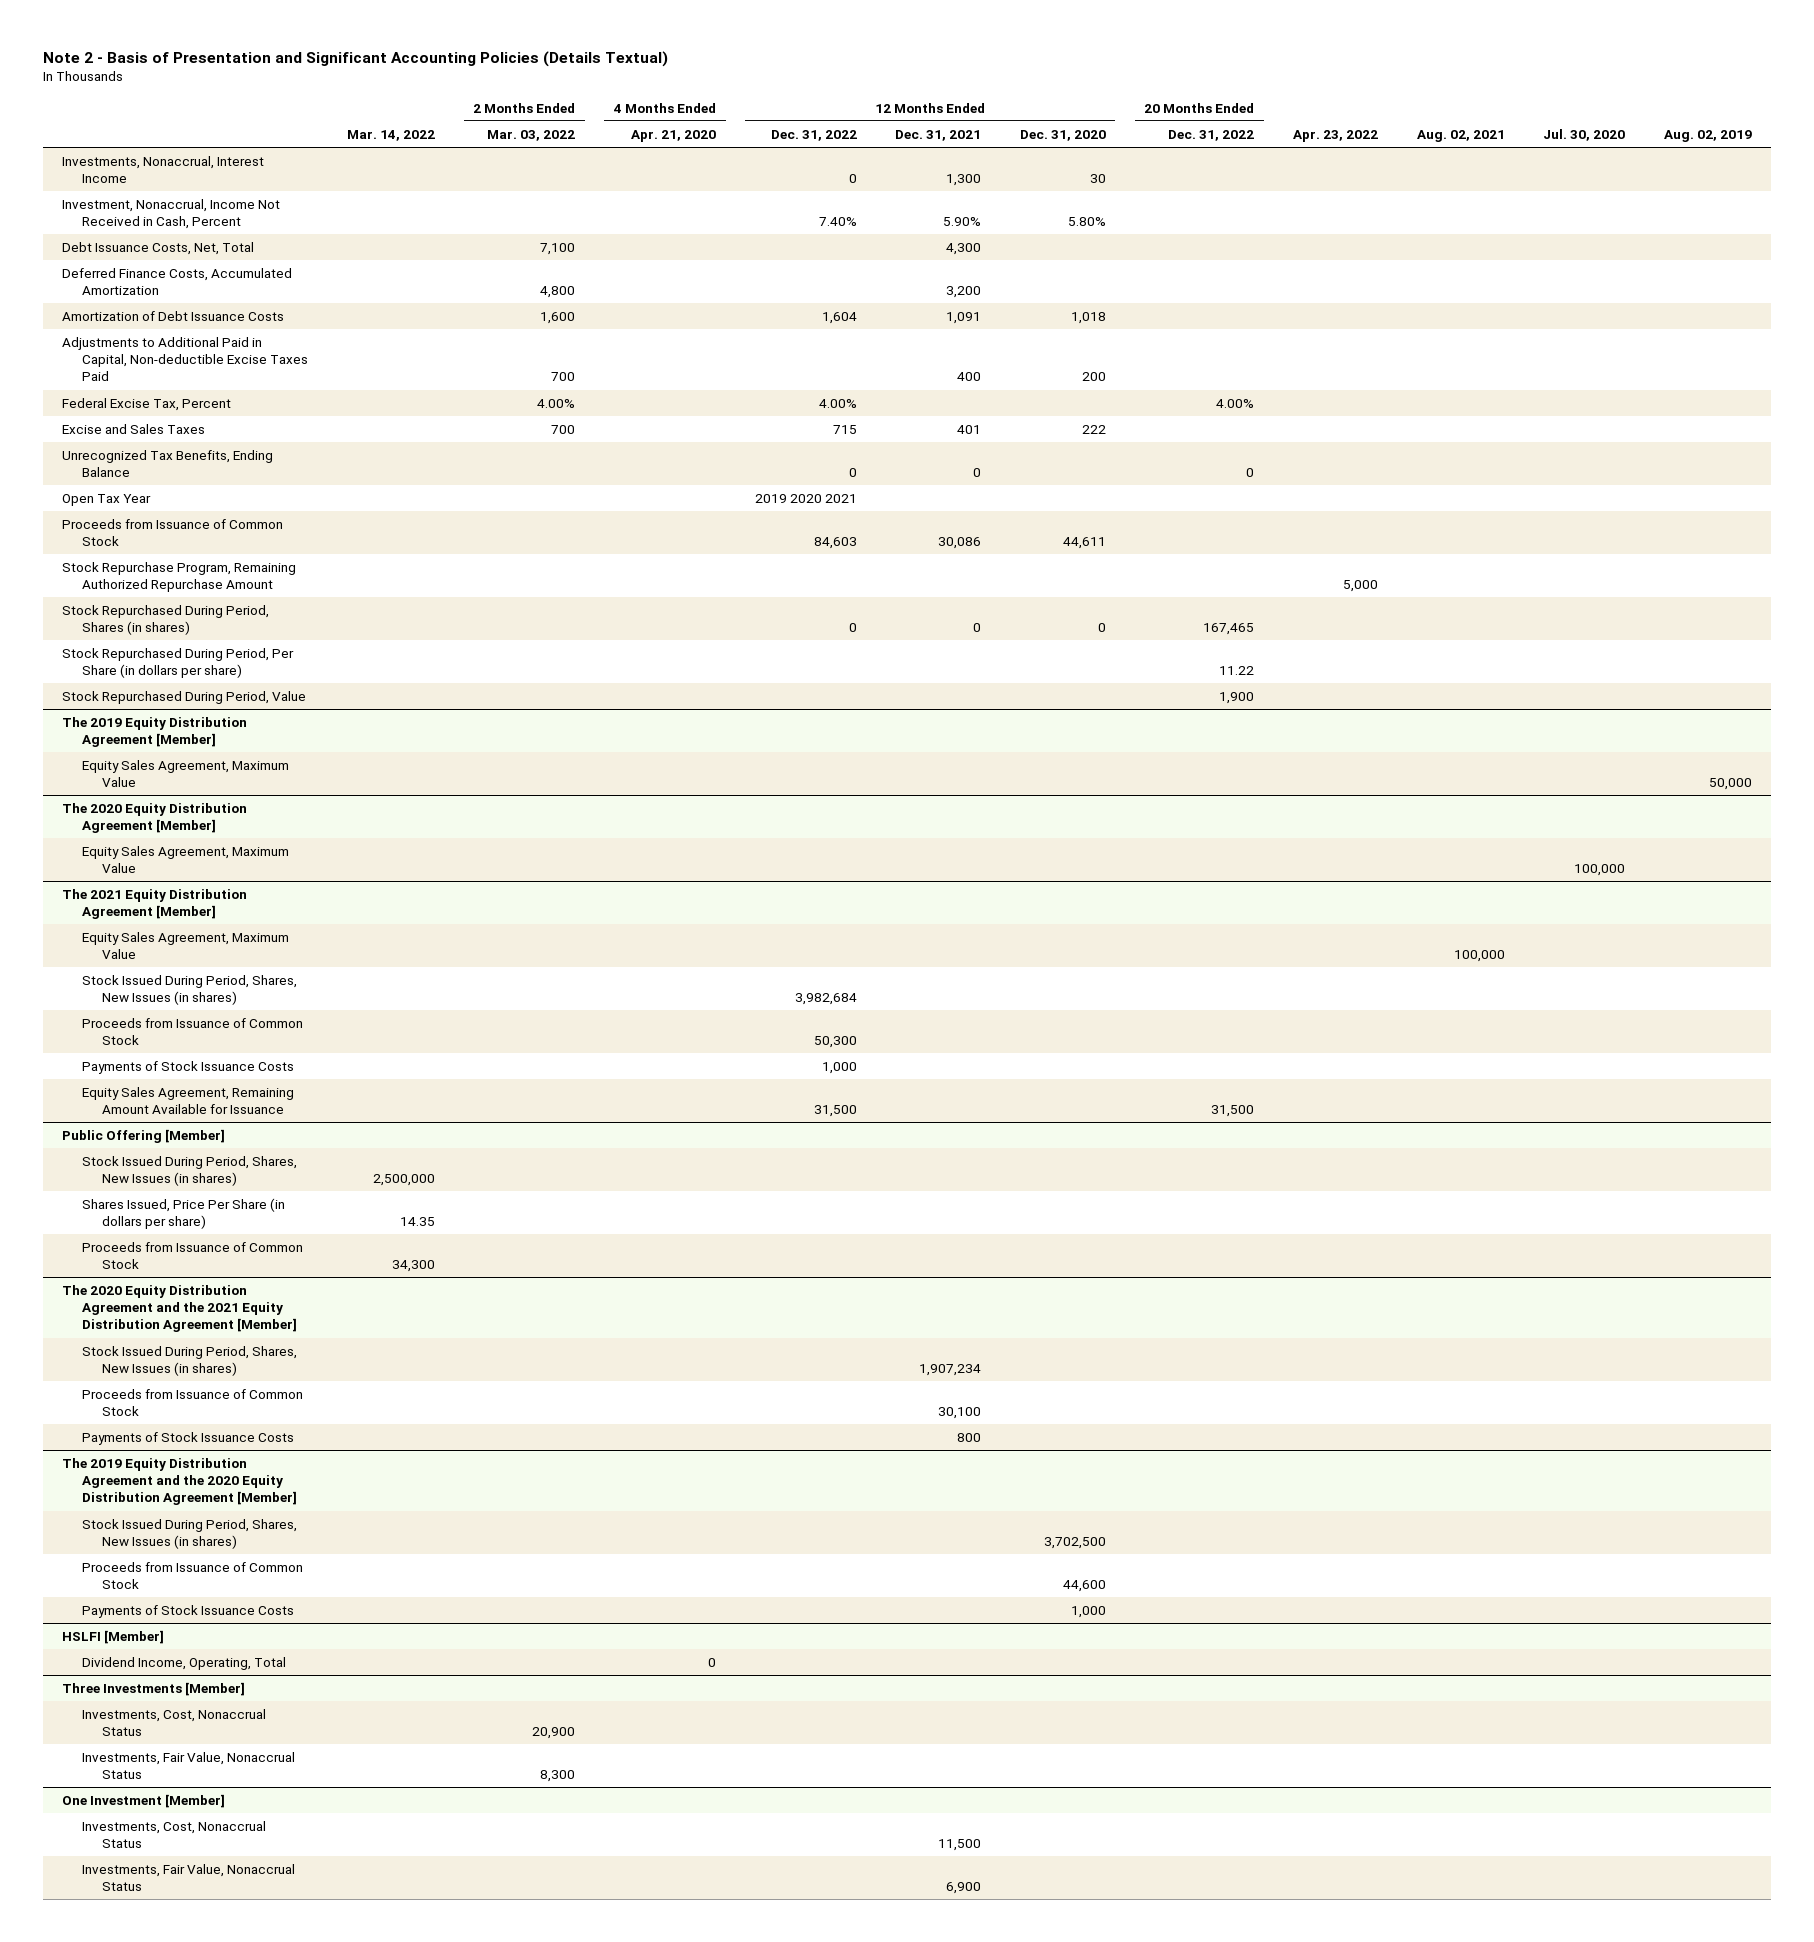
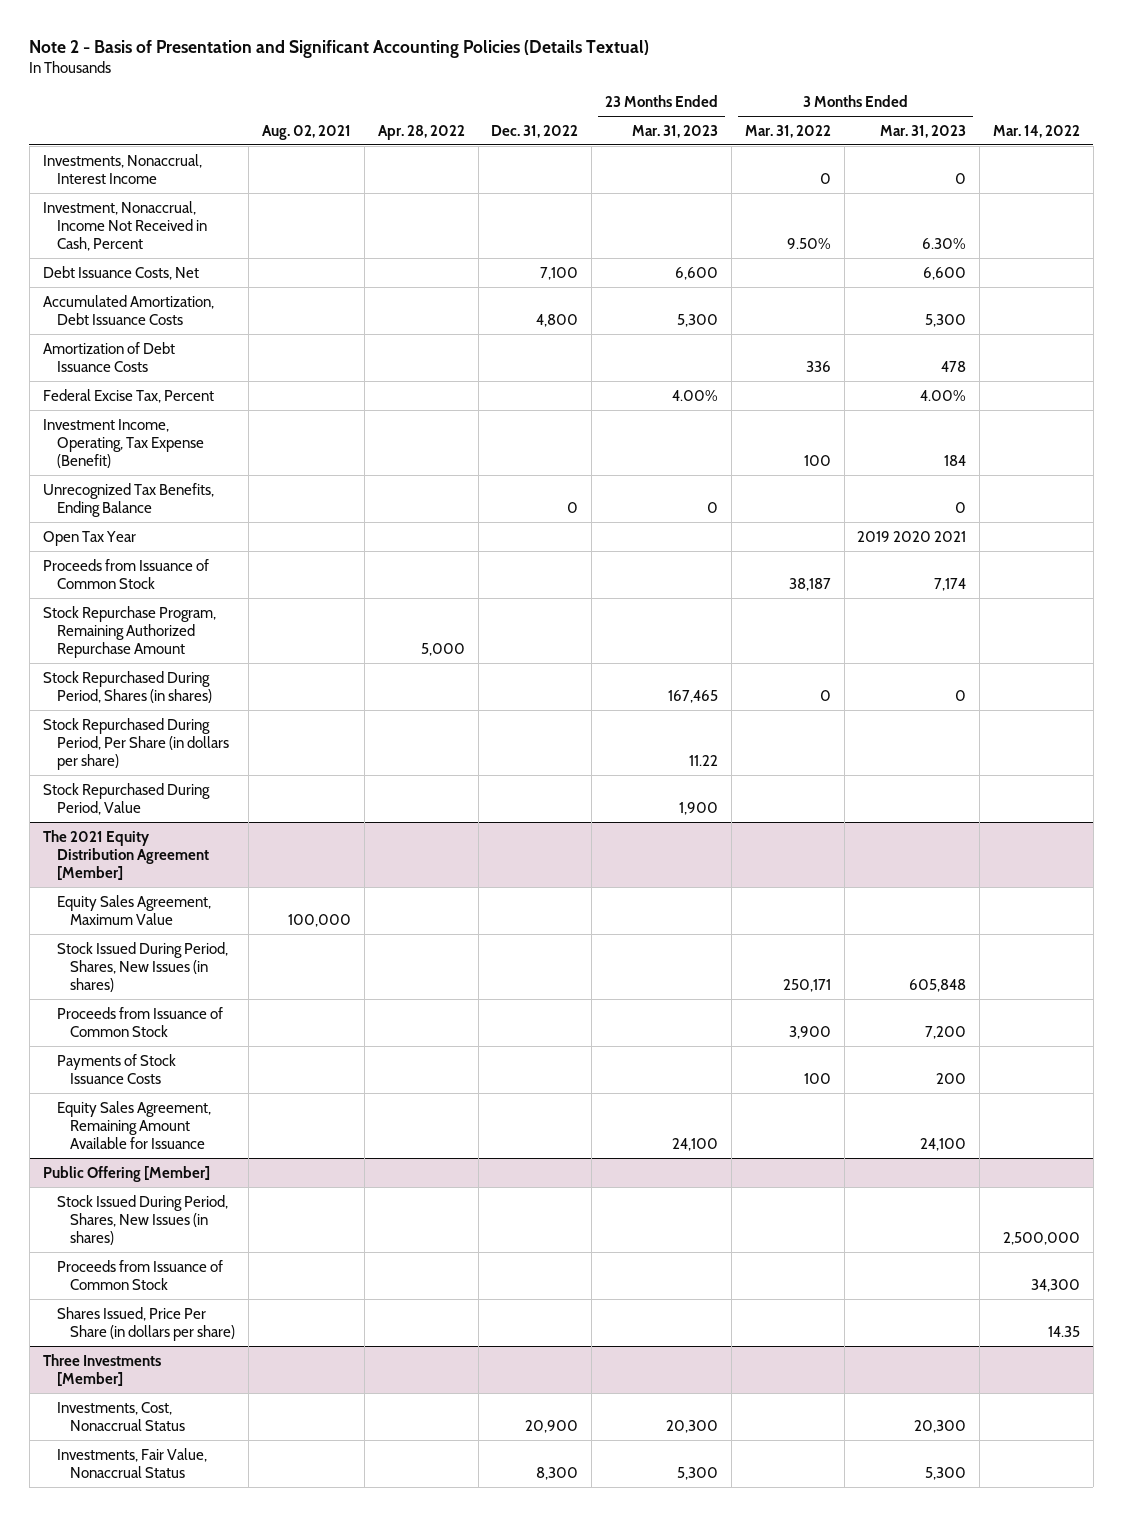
- | Mar. 14, 2022 | 2 Months Ended Mar. 03, 2022 | 4 Months Ended Apr. 21, 2020 | 12 Months Ended Dec. 31, 2022 | 12 Months Ended Dec. 31, 2021 | 12 Months Ended Dec. 31, 2020 | 20 Months Ended Dec. 31, 2022 | Apr. 23, 2022 | Aug. 02, 2021 | Jul. 30, 2020 | Aug. 02, 2019
+ | Aug. 02, 2021 | Apr. 28, 2022 | Dec. 31, 2022 | 23 Months Ended Mar. 31, 2023 | 3 Months Ended Mar. 31, 2022 | 3 Months Ended Mar. 31, 2023 | Mar. 14, 2022
- Debt Issuance Costs, Net, Total | | 7,100 | | | 4,300 | | | | | |
- Deferred Finance Costs, Accumulated Amortization | | 4,800 | | | 3,200 | | | | | |
+ Debt Issuance Costs, Net | | | 7,100 | 6,600 | | 6,600 |
+ Accumulated Amortization, Debt Issuance Costs | | | 4,800 | 5,300 | | 5,300 |
- Adjustments to Additional Paid in Capital, Non-deductible Excise Taxes Paid | | 700 | | | 400 | 200 | | | | |
- Excise and Sales Taxes | | 700 | | 715 | 401 | 222 | | | | |
+ Investment Income, Operating, Tax Expense (Benefit) | | | | | 100 | 184 |
- The 2019 Equity Distribution Agreement [Member]
- Equity Sales Agreement, Maximum Value | | | | | | | | | | | 50,000
- The 2020 Equity Distribution Agreement [Member]
- Equity Sales Agreement, Maximum Value | | | | | | | | | | 100,000 |
- The 2020 Equity Distribution Agreement and the 2021 Equity Distribution Agreement [Member]
- Stock Issued During Period, Shares, New Issues (in shares) | | | | | 1,907,234 | | | | | |
- Proceeds from Issuance of Common Stock | | | | | 30,100 | | | | | |
- Payments of Stock Issuance Costs | | | | | 800 | | | | | |
- The 2019 Equity Distribution Agreement and the 2020 Equity Distribution Agreement [Member]
- Stock Issued During Period, Shares, New Issues (in shares) | | | | | | 3,702,500 | | | | |
- Proceeds from Issuance of Common Stock | | | | | | 44,600 | | | | |
- Payments of Stock Issuance Costs | | | | | | 1,000 | | | | |
- HSLFI [Member]
- Dividend Income, Operating, Total | | | 0 | | | | | | | |
@ Public Offering [Member]
moved down: Shares Issued, Price Per Share (in dollars per share) | | | | | | | 14.35
- One Investment [Member]
- Investments, Cost, Nonaccrual Status | | | | | 11,500 | | | | | |
- Investments, Fair Value, Nonaccrual Status | | | | | 6,900 | | | | | |

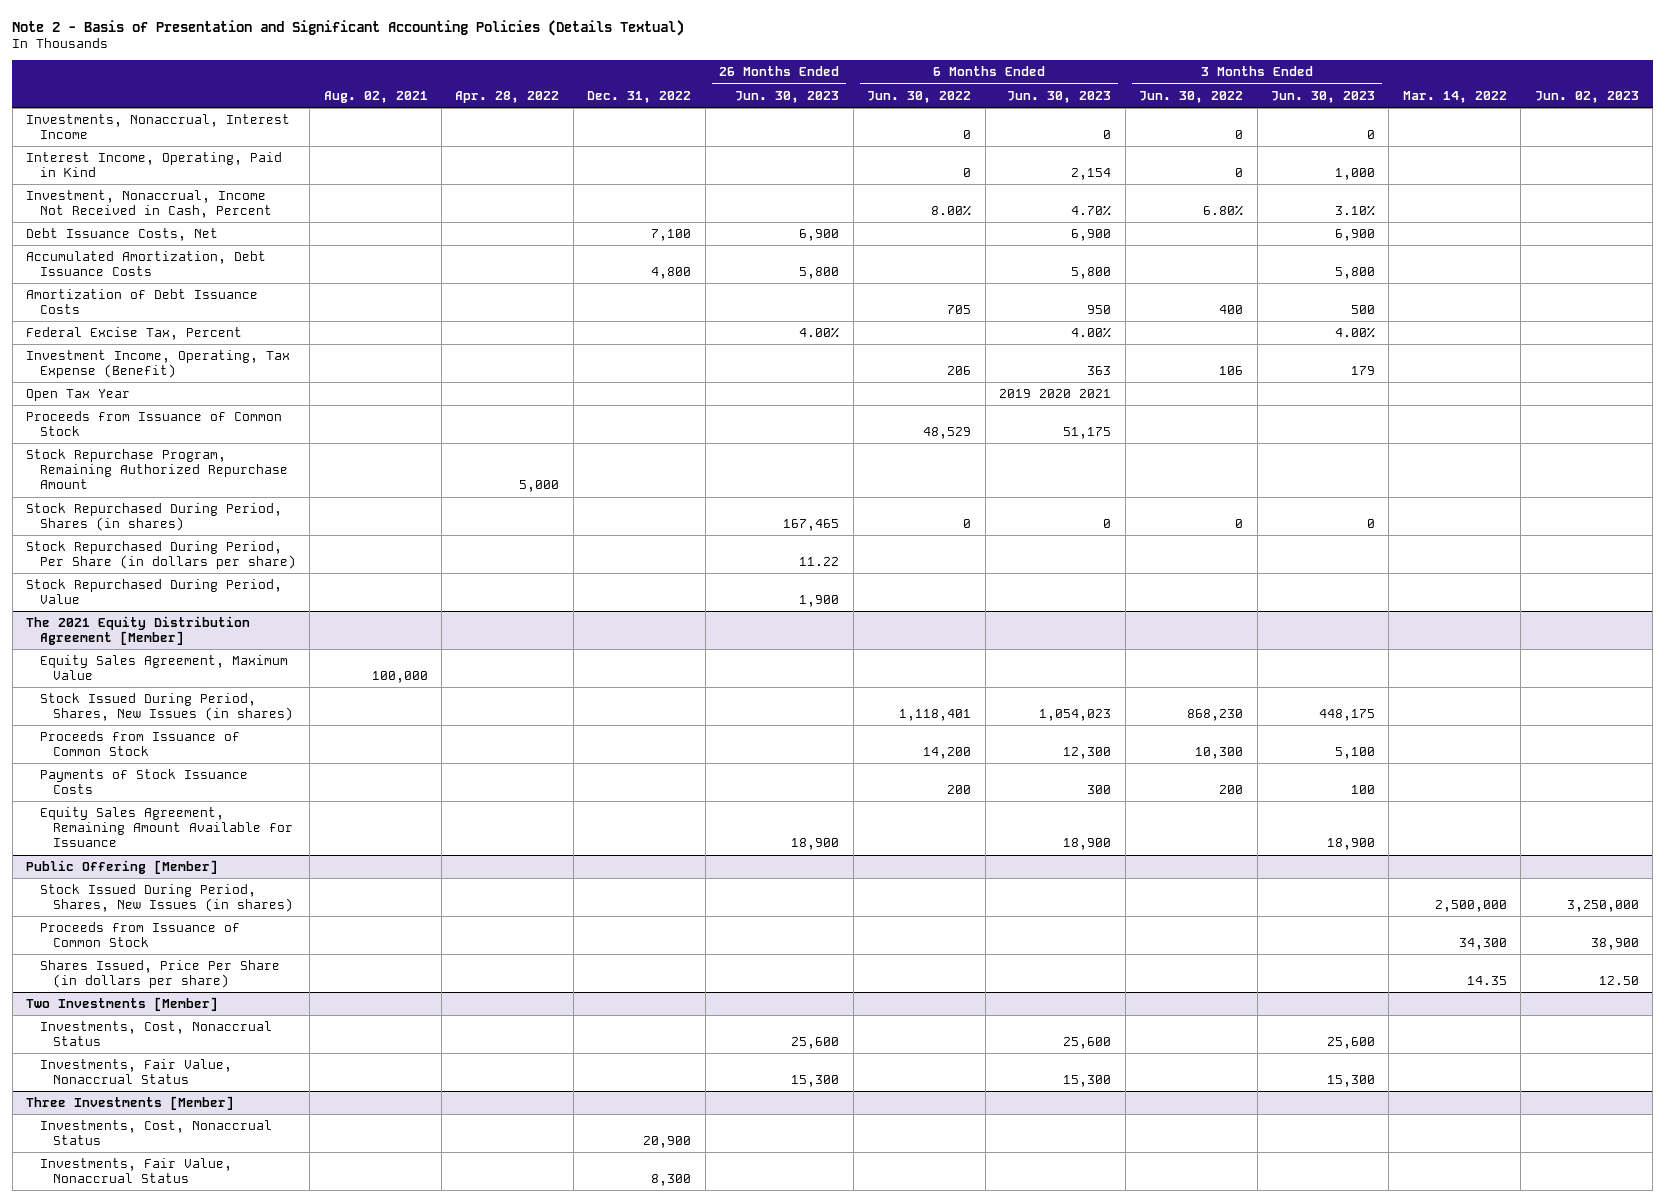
- | Aug. 02, 2021 | Apr. 28, 2022 | Dec. 31, 2022 | 23 Months Ended Mar. 31, 2023 | 3 Months Ended Mar. 31, 2022 | 3 Months Ended Mar. 31, 2023 | Mar. 14, 2022
+ | Aug. 02, 2021 | Apr. 28, 2022 | Dec. 31, 2022 | 26 Months Ended Jun. 30, 2023 | 6 Months Ended Jun. 30, 2022 | 6 Months Ended Jun. 30, 2023 | 3 Months Ended Jun. 30, 2022 | 3 Months Ended Jun. 30, 2023 | Mar. 14, 2022 | Jun. 02, 2023
+ Interest Income, Operating, Paid in Kind | | | | | 0 | 2,154 | 0 | 1,000 | |
- Unrecognized Tax Benefits, Ending Balance | | | 0 | 0 | | 0 |
+ Two Investments [Member]
+ Investments, Cost, Nonaccrual Status | | | | 25,600 | | 25,600 | | 25,600 | |
+ Investments, Fair Value, Nonaccrual Status | | | | 15,300 | | 15,300 | | 15,300 | |

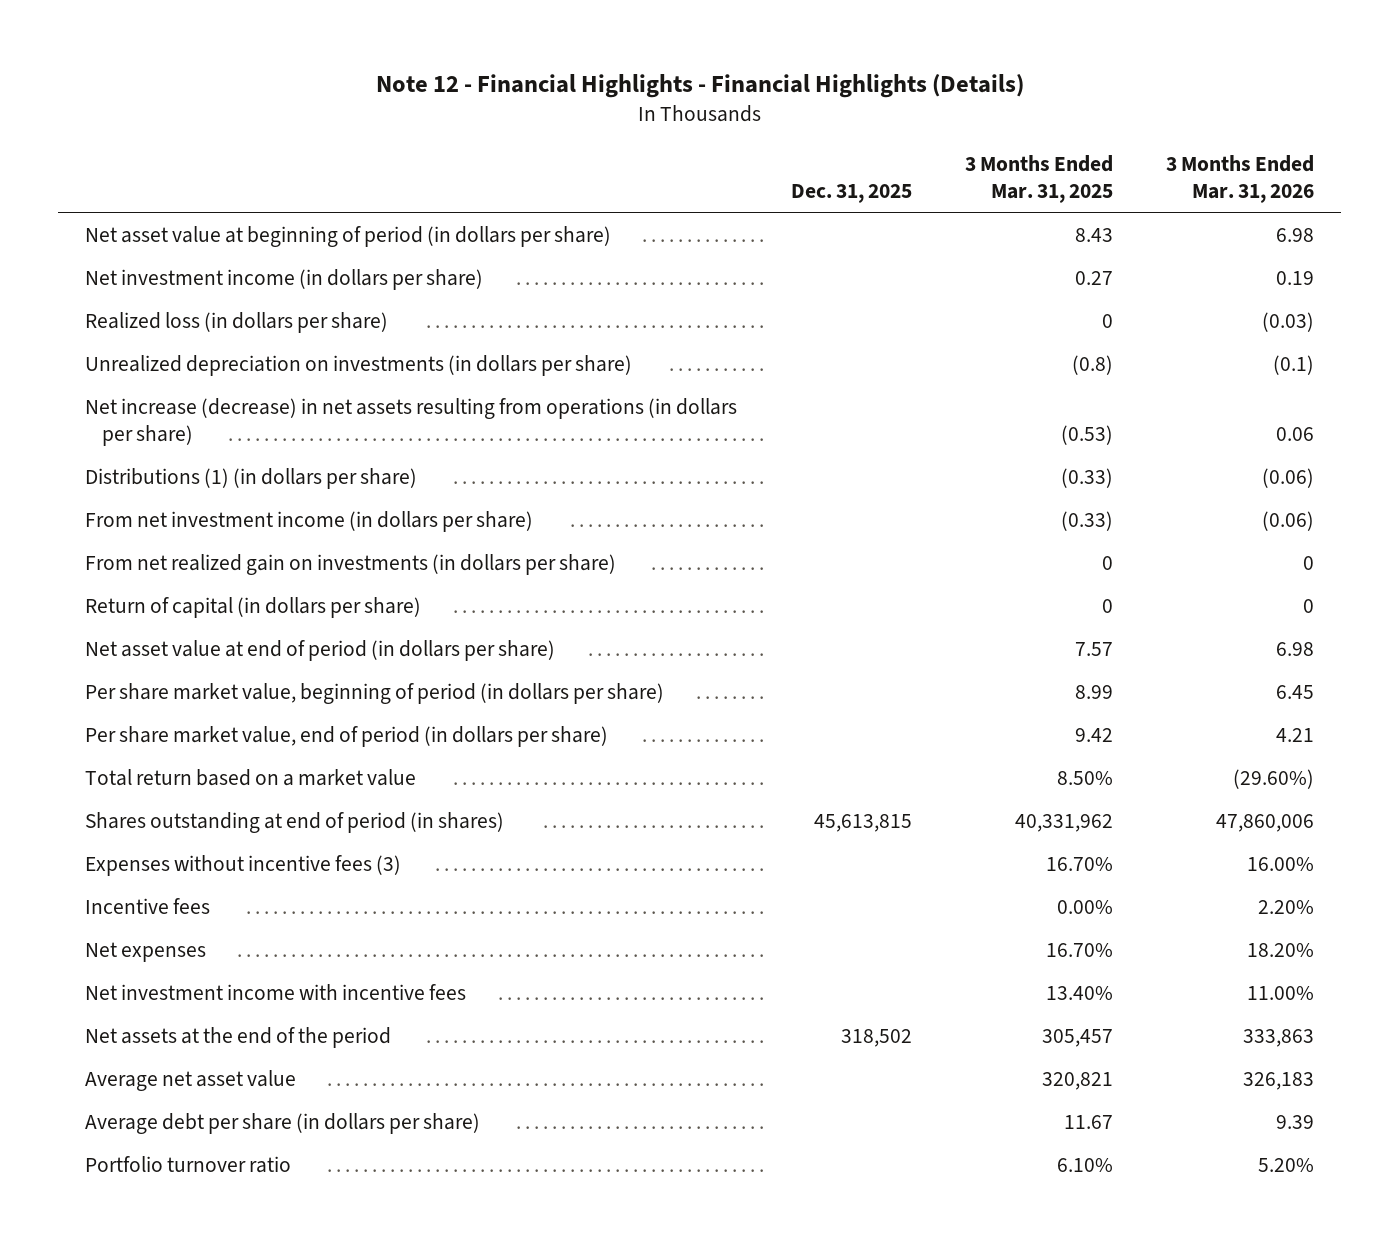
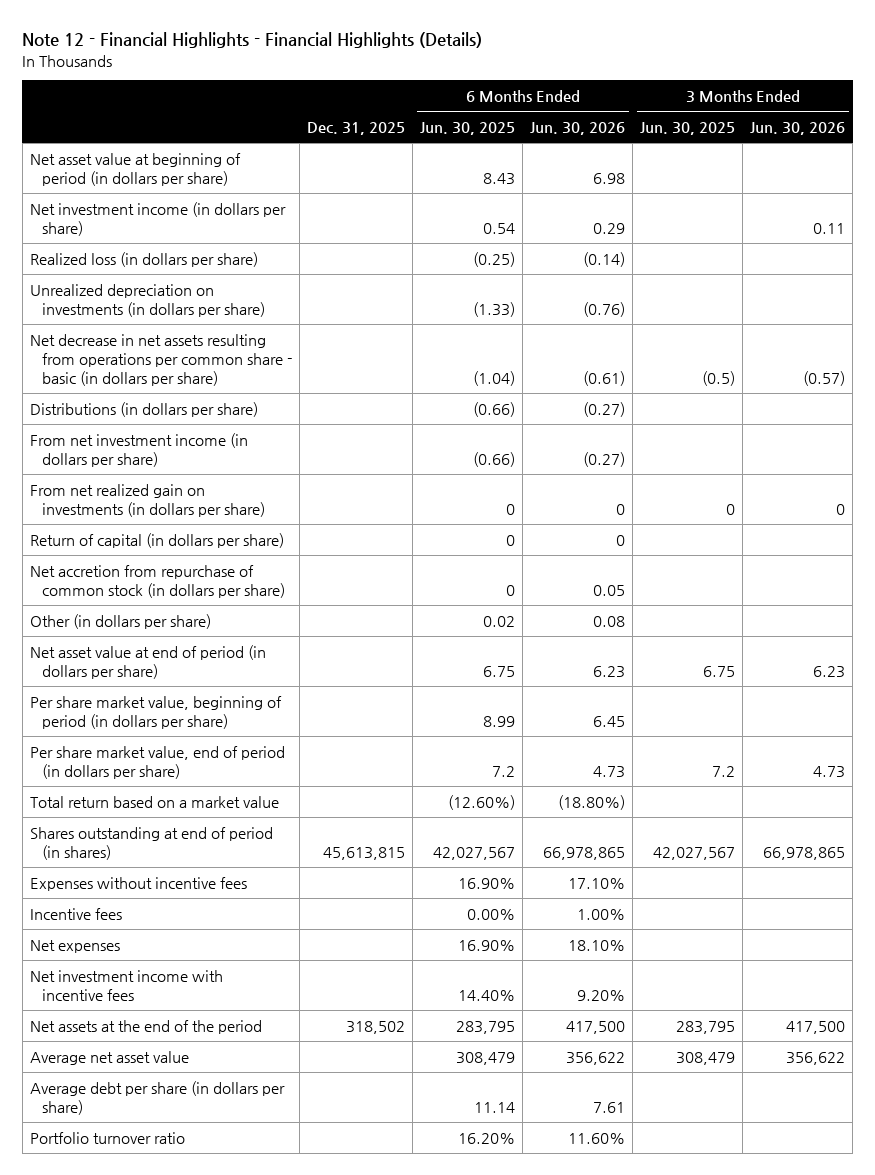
- | Dec. 31, 2025 | 3 Months Ended Mar. 31, 2025 | 3 Months Ended Mar. 31, 2026
+ | Dec. 31, 2025 | 6 Months Ended Jun. 30, 2025 | 6 Months Ended Jun. 30, 2026 | 3 Months Ended Jun. 30, 2025 | 3 Months Ended Jun. 30, 2026
- Net increase (decrease) in net assets resulting from operations (in dollars per share) | | (0.53) | 0.06
- Distributions (1) (in dollars per share) | | (0.33) | (0.06)
+ Net decrease in net assets resulting from operations per common share - basic (in dollars per share) | | (1.04) | (0.61) | (0.5) | (0.57)
+ Distributions (in dollars per share) | | (0.66) | (0.27) | |
+ Net accretion from repurchase of common stock (in dollars per share) | | 0 | 0.05 | |
+ Other (in dollars per share) | | 0.02 | 0.08 | |
- Expenses without incentive fees (3) | | 16.70% | 16.00%
+ Expenses without incentive fees | | 16.90% | 17.10% | |

